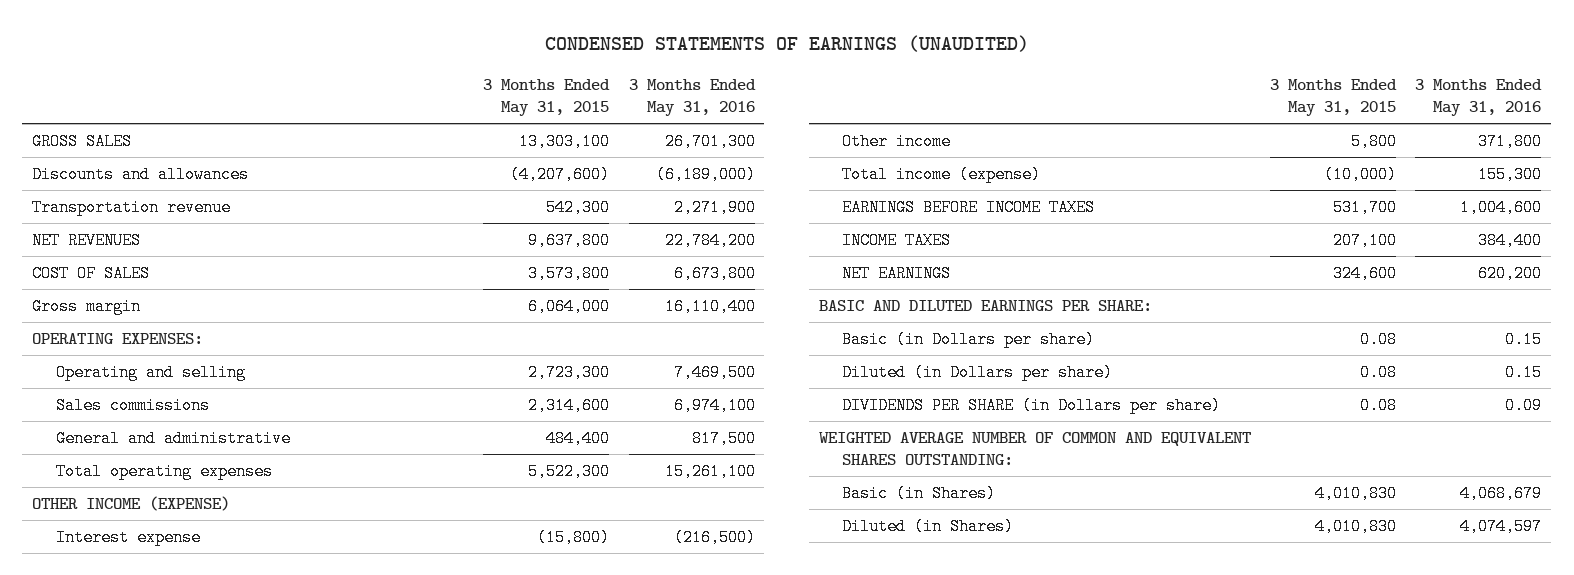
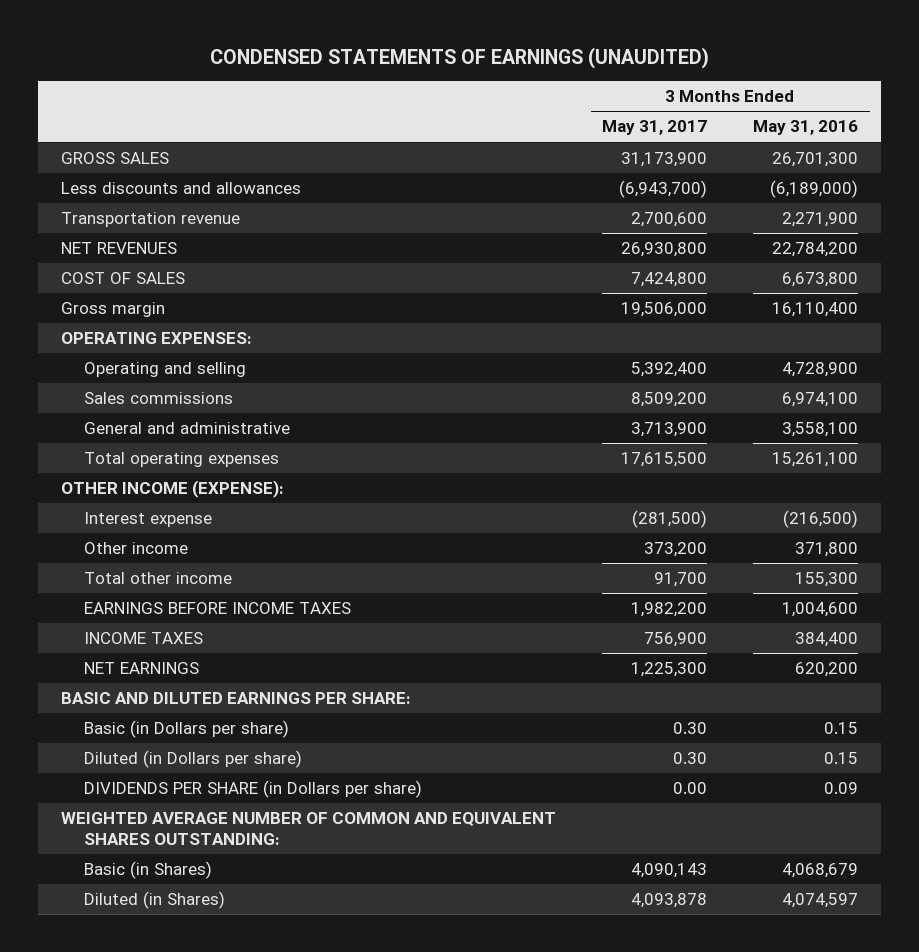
- | 3 Months Ended May 31, 2015 | 3 Months Ended May 31, 2016
+ | 3 Months Ended May 31, 2017 | 3 Months Ended May 31, 2016
- Discounts and allowances | (4,207,600) | (6,189,000)
+ Less discounts and allowances | (6,943,700) | (6,189,000)
- Operating and selling | 2,723,300 | 7,469,500
+ Operating and selling | 5,392,400 | 4,728,900
- General and administrative | 484,400 | 817,500
+ General and administrative | 3,713,900 | 3,558,100
- OTHER INCOME (EXPENSE)
+ OTHER INCOME (EXPENSE):
- Total income (expense) | (10,000) | 155,300
+ Total other income | 91,700 | 155,300

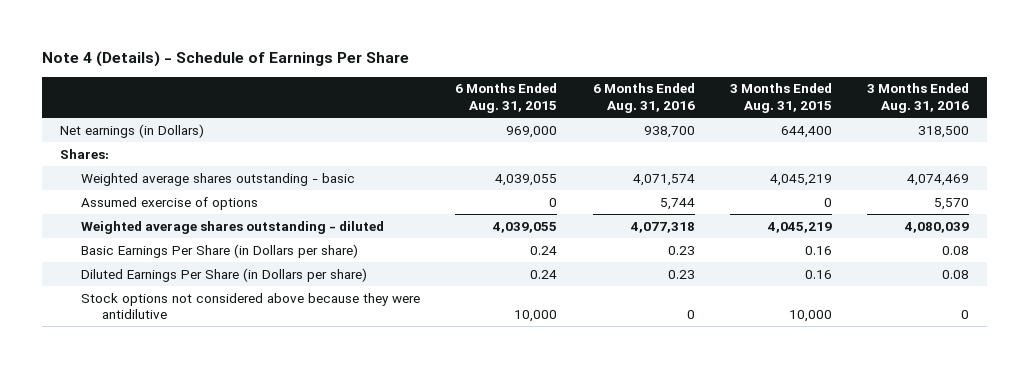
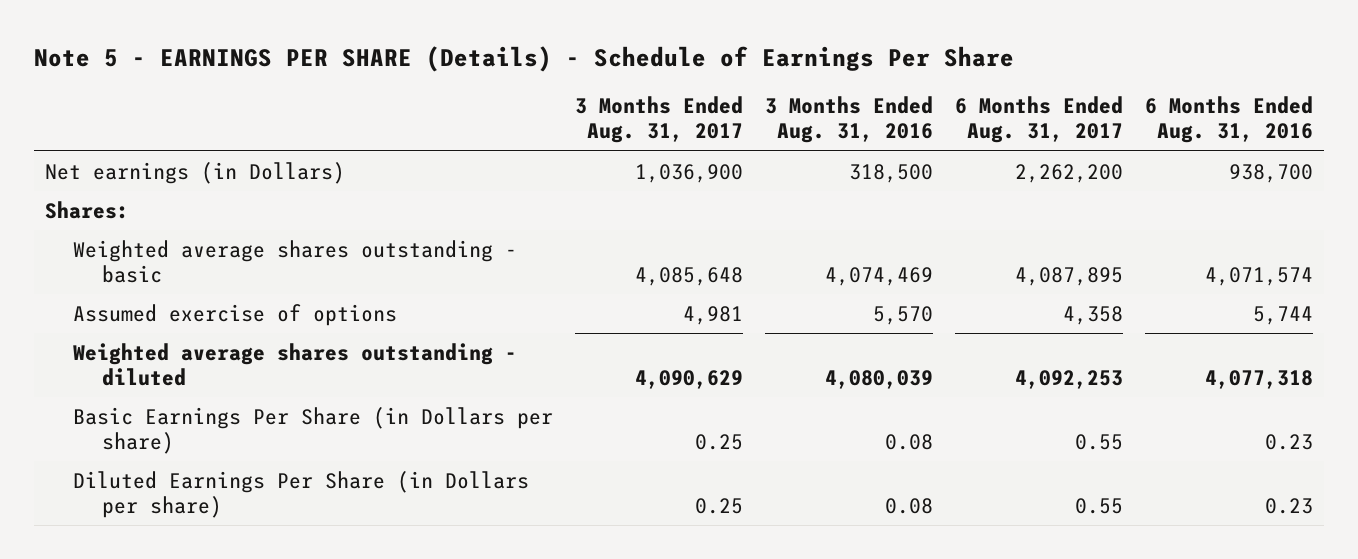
- Note 4 (Details) - Schedule of Earnings Per Share
+ Note 5 - EARNINGS PER SHARE (Details) - Schedule of Earnings Per Share
- | 6 Months Ended Aug. 31, 2015 | 6 Months Ended Aug. 31, 2016 | 3 Months Ended Aug. 31, 2015 | 3 Months Ended Aug. 31, 2016
+ | 3 Months Ended Aug. 31, 2017 | 3 Months Ended Aug. 31, 2016 | 6 Months Ended Aug. 31, 2017 | 6 Months Ended Aug. 31, 2016
- Stock options not considered above because they were antidilutive | 10,000 | 0 | 10,000 | 0

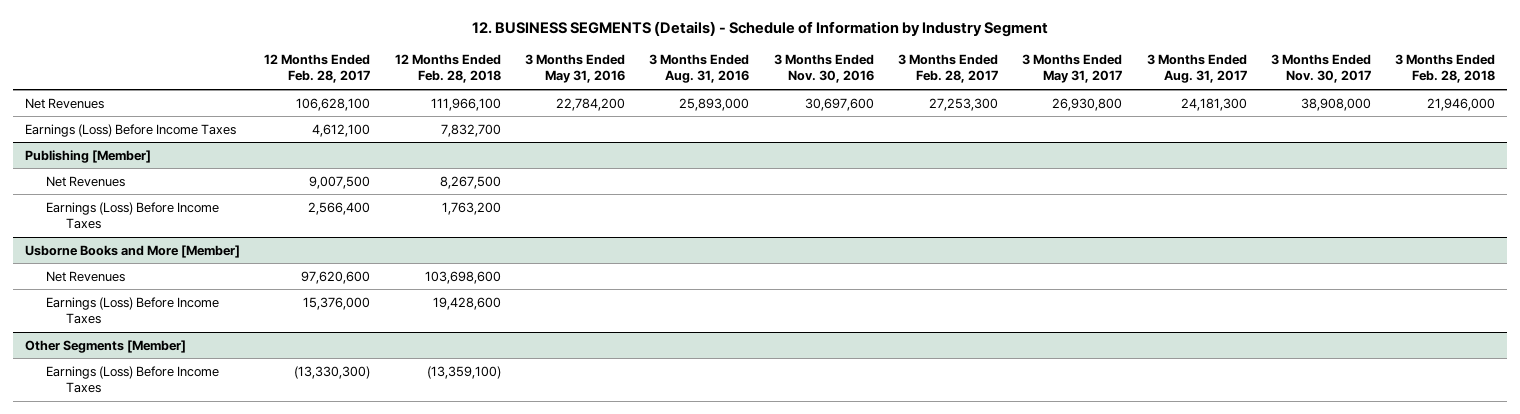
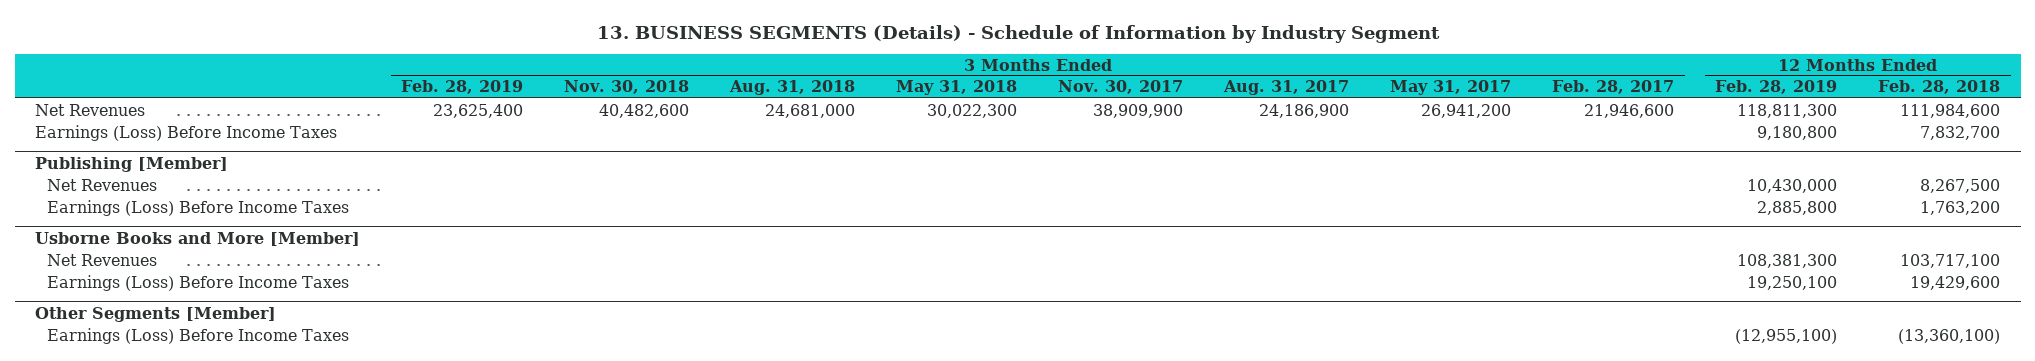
- 12. BUSINESS SEGMENTS (Details) - Schedule of Information by Industry Segment
+ 13. BUSINESS SEGMENTS (Details) - Schedule of Information by Industry Segment
- | 12 Months Ended Feb. 28, 2017 | 12 Months Ended Feb. 28, 2018 | 3 Months Ended May 31, 2016 | 3 Months Ended Aug. 31, 2016 | 3 Months Ended Nov. 30, 2016 | 3 Months Ended Feb. 28, 2017 | 3 Months Ended May 31, 2017 | 3 Months Ended Aug. 31, 2017 | 3 Months Ended Nov. 30, 2017 | 3 Months Ended Feb. 28, 2018
+ | 3 Months Ended Feb. 28, 2019 | 3 Months Ended Nov. 30, 2018 | 3 Months Ended Aug. 31, 2018 | 3 Months Ended May 31, 2018 | 3 Months Ended Nov. 30, 2017 | 3 Months Ended Aug. 31, 2017 | 3 Months Ended May 31, 2017 | 3 Months Ended Feb. 28, 2017 | 12 Months Ended Feb. 28, 2019 | 12 Months Ended Feb. 28, 2018
- Net Revenues | 106,628,100 | 111,966,100 | 22,784,200 | 25,893,000 | 30,697,600 | 27,253,300 | 26,930,800 | 24,181,300 | 38,908,000 | 21,946,000
+ Net Revenues | 23,625,400 | 40,482,600 | 24,681,000 | 30,022,300 | 38,909,900 | 24,186,900 | 26,941,200 | 21,946,600 | 118,811,300 | 111,984,600
@ Usborne Books and More [Member]
- Net Revenues | 97,620,600 | 103,698,600 | | | | | | | |
- Earnings (Loss) Before Income Taxes | 15,376,000 | 19,428,600 | | | | | | | |
+ Net Revenues | | | | | | | | | 108,381,300 | 103,717,100
+ Earnings (Loss) Before Income Taxes | | | | | | | | | 19,250,100 | 19,429,600
@ Other Segments [Member]
- Earnings (Loss) Before Income Taxes | (13,330,300) | (13,359,100) | | | | | | | |
+ Earnings (Loss) Before Income Taxes | | | | | | | | | (12,955,100) | (13,360,100)

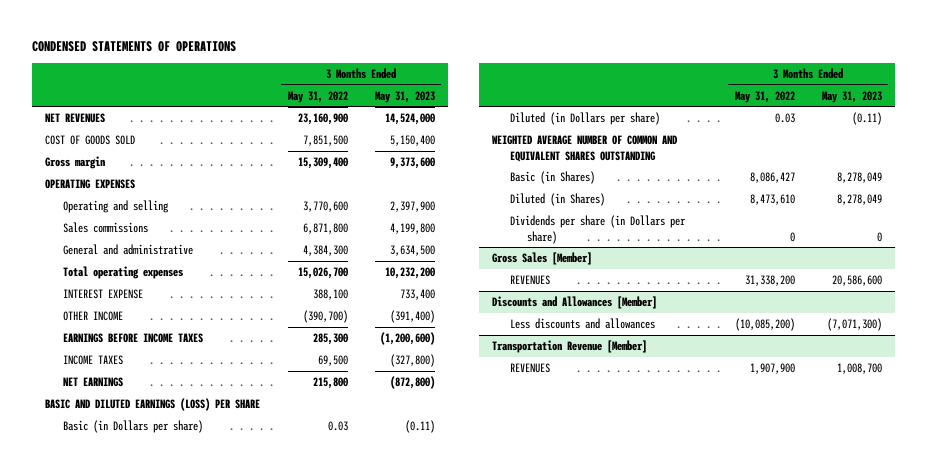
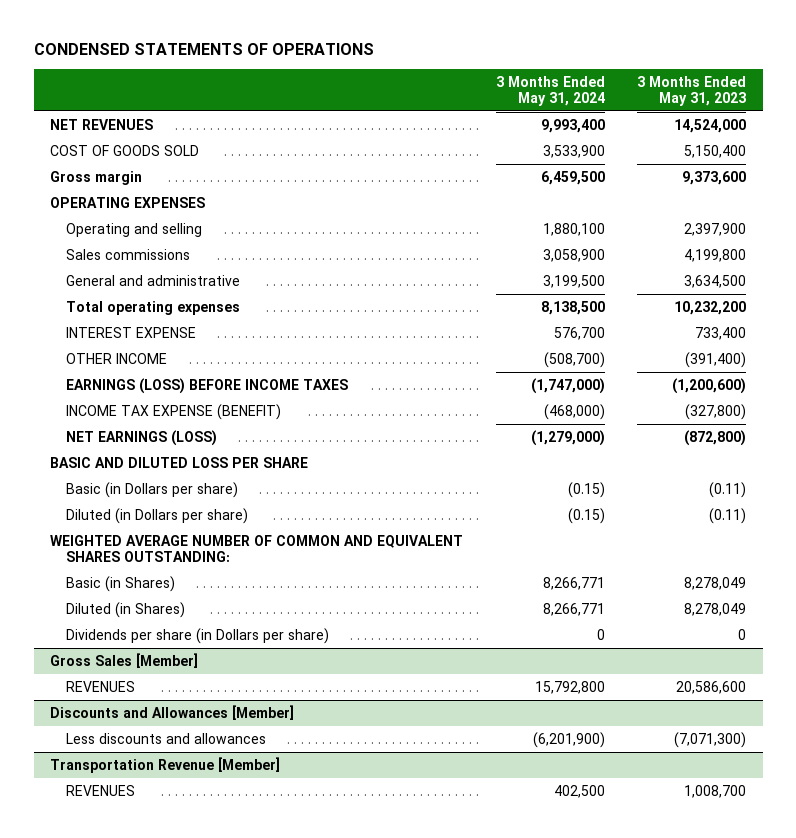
- | 3 Months Ended May 31, 2022 | 3 Months Ended May 31, 2023
+ | 3 Months Ended May 31, 2024 | 3 Months Ended May 31, 2023
- EARNINGS BEFORE INCOME TAXES | 285,300 | (1,200,600)
- INCOME TAXES | 69,500 | (327,800)
- NET EARNINGS | 215,800 | (872,800)
- BASIC AND DILUTED EARNINGS (LOSS) PER SHARE
+ EARNINGS (LOSS) BEFORE INCOME TAXES | (1,747,000) | (1,200,600)
+ INCOME TAX EXPENSE (BENEFIT) | (468,000) | (327,800)
+ NET EARNINGS (LOSS) | (1,279,000) | (872,800)
+ BASIC AND DILUTED LOSS PER SHARE
- WEIGHTED AVERAGE NUMBER OF COMMON AND EQUIVALENT SHARES OUTSTANDING
+ WEIGHTED AVERAGE NUMBER OF COMMON AND EQUIVALENT SHARES OUTSTANDING:

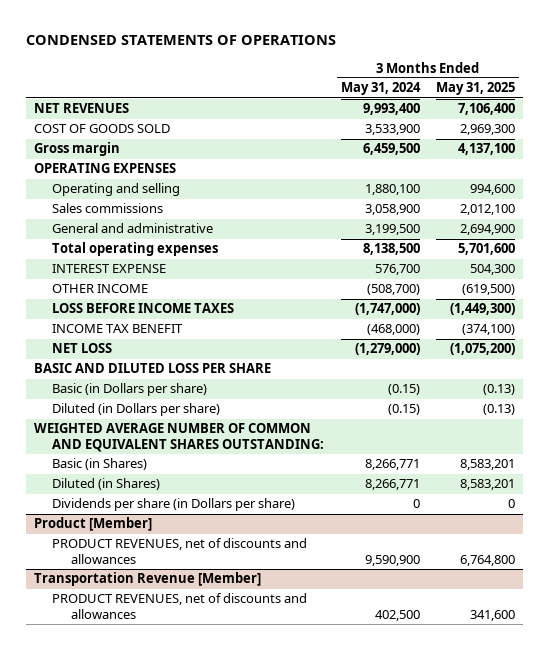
- | 3 Months Ended May 31, 2024 | 3 Months Ended May 31, 2023
+ | 3 Months Ended May 31, 2024 | 3 Months Ended May 31, 2025
- EARNINGS (LOSS) BEFORE INCOME TAXES | (1,747,000) | (1,200,600)
- INCOME TAX EXPENSE (BENEFIT) | (468,000) | (327,800)
- NET EARNINGS (LOSS) | (1,279,000) | (872,800)
+ LOSS BEFORE INCOME TAXES | (1,747,000) | (1,449,300)
+ INCOME TAX BENEFIT | (468,000) | (374,100)
+ NET LOSS | (1,279,000) | (1,075,200)
- Gross Sales [Member]
- REVENUES | 15,792,800 | 20,586,600
- Discounts and Allowances [Member]
- Less discounts and allowances | (6,201,900) | (7,071,300)
+ Product [Member]
+ PRODUCT REVENUES, net of discounts and allowances | 9,590,900 | 6,764,800
@ Transportation Revenue [Member]
- REVENUES | 402,500 | 1,008,700
+ PRODUCT REVENUES, net of discounts and allowances | 402,500 | 341,600

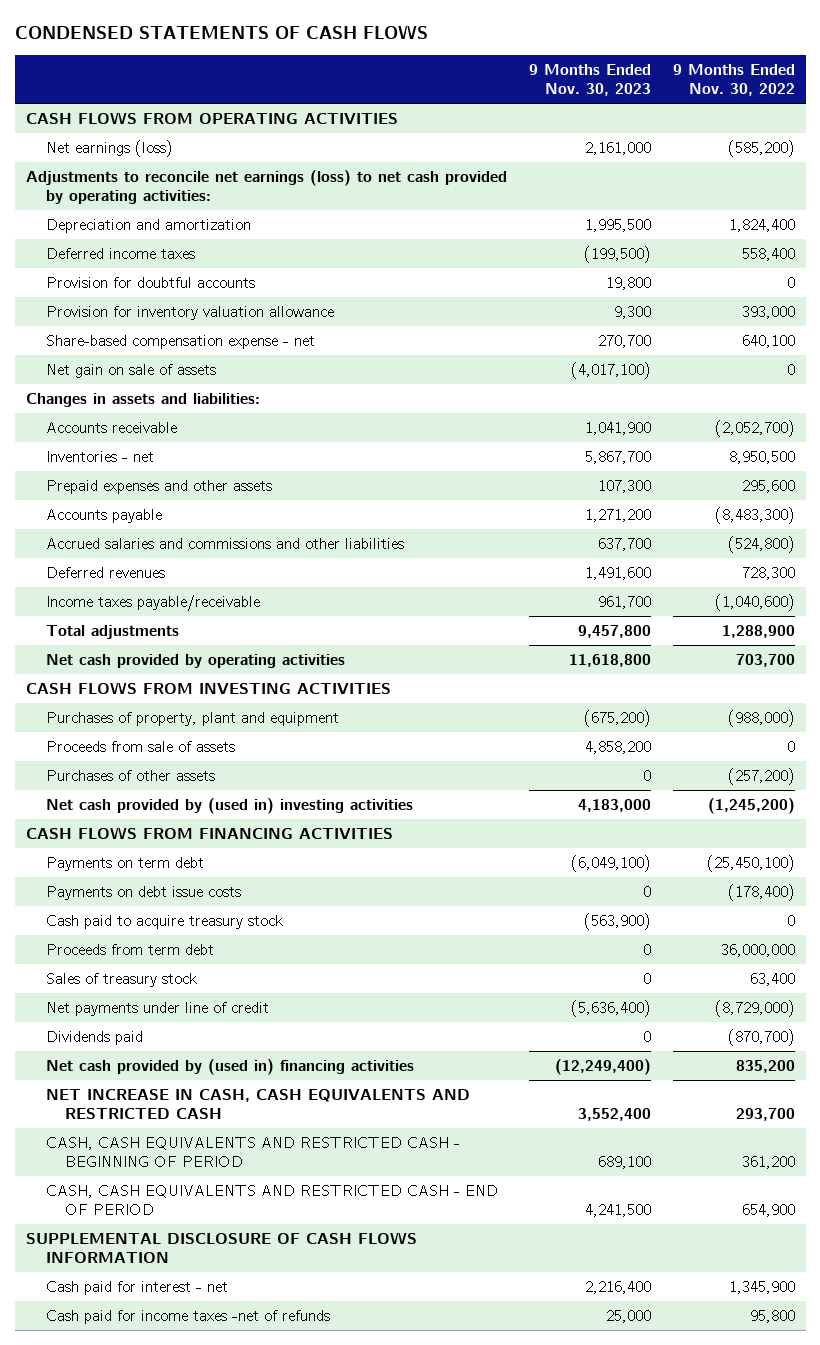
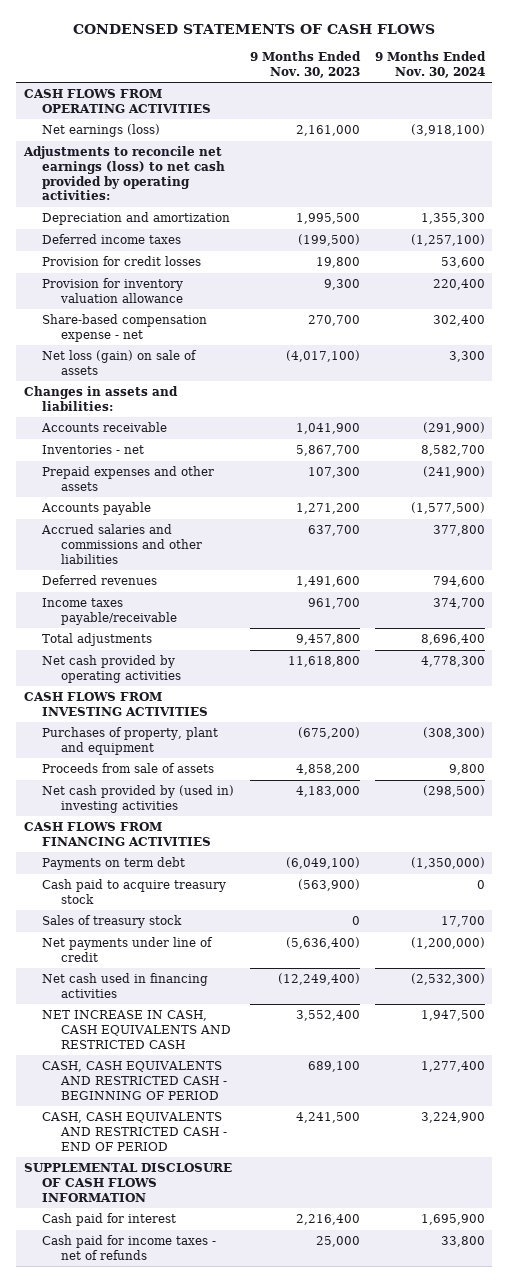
- | 9 Months Ended Nov. 30, 2023 | 9 Months Ended Nov. 30, 2022
+ | 9 Months Ended Nov. 30, 2023 | 9 Months Ended Nov. 30, 2024
- Provision for doubtful accounts | 19,800 | 0
+ Provision for credit losses | 19,800 | 53,600
- Net gain on sale of assets | (4,017,100) | 0
+ Net loss (gain) on sale of assets | (4,017,100) | 3,300
- Purchases of other assets | 0 | (257,200)
- Payments on debt issue costs | 0 | (178,400)
- Proceeds from term debt | 0 | 36,000,000
- Dividends paid | 0 | (870,700)
- Net cash provided by (used in) financing activities | (12,249,400) | 835,200
+ Net cash used in financing activities | (12,249,400) | (2,532,300)
- Cash paid for interest - net | 2,216,400 | 1,345,900
- Cash paid for income taxes -net of refunds | 25,000 | 95,800
+ Cash paid for interest | 2,216,400 | 1,695,900
+ Cash paid for income taxes - net of refunds | 25,000 | 33,800

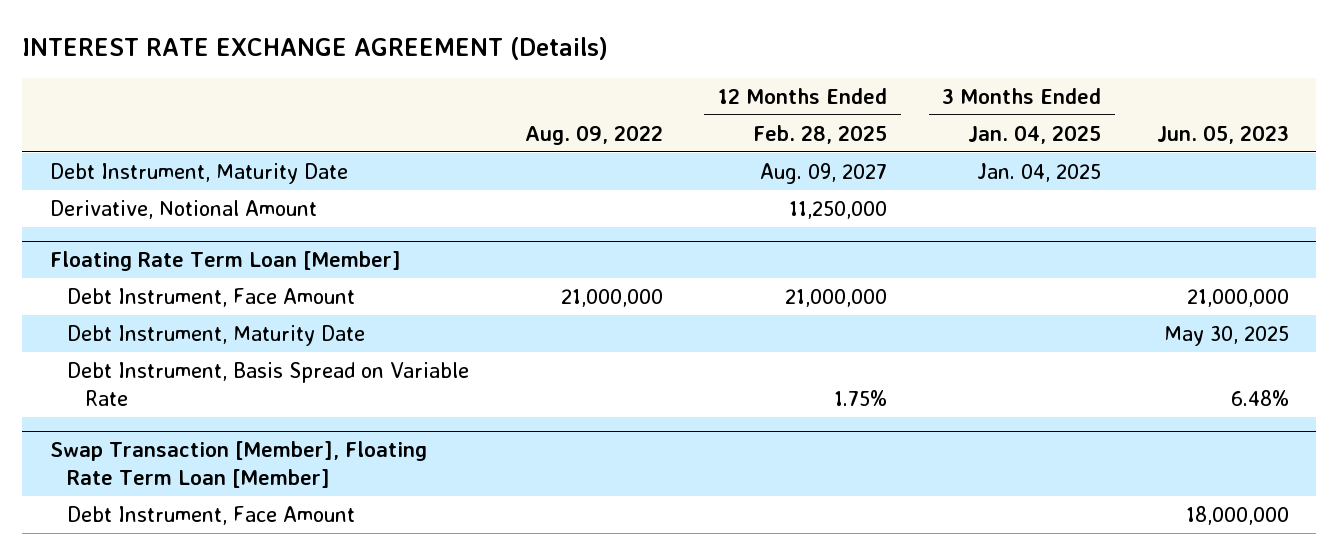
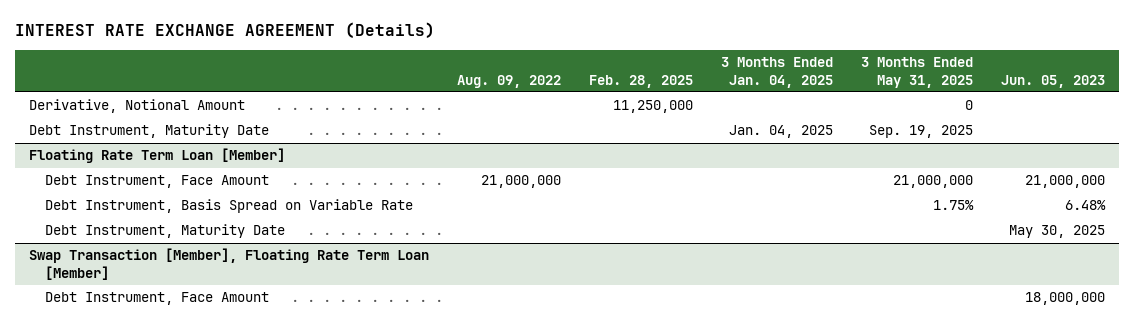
- | Aug. 09, 2022 | 12 Months Ended Feb. 28, 2025 | 3 Months Ended Jan. 04, 2025 | Jun. 05, 2023
+ | Aug. 09, 2022 | Feb. 28, 2025 | 3 Months Ended Jan. 04, 2025 | 3 Months Ended May 31, 2025 | Jun. 05, 2023
moved down: Debt Instrument, Maturity Date | | | Jan. 04, 2025 | Sep. 19, 2025 |
@ Floating Rate Term Loan [Member]
moved down: Debt Instrument, Maturity Date | | | | | May 30, 2025

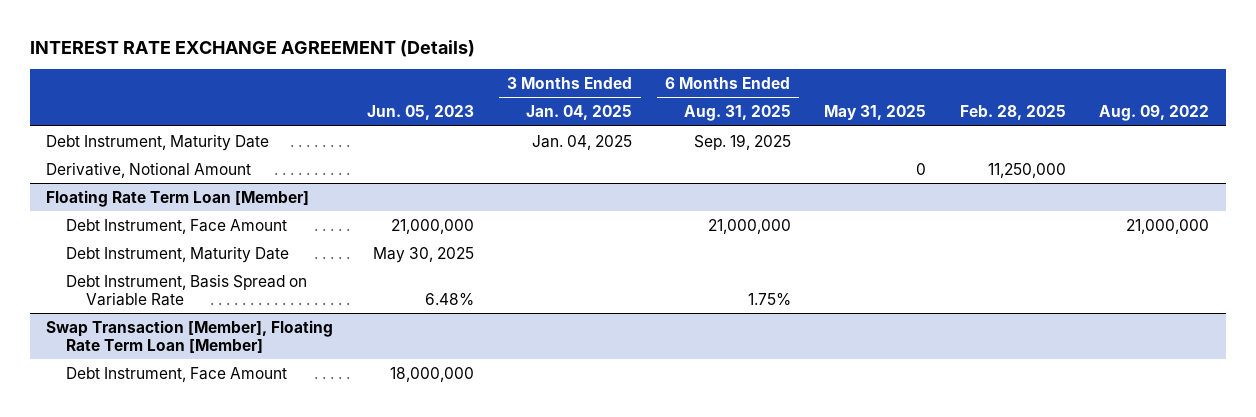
- | Aug. 09, 2022 | Feb. 28, 2025 | 3 Months Ended Jan. 04, 2025 | 3 Months Ended May 31, 2025 | Jun. 05, 2023
+ | Jun. 05, 2023 | 3 Months Ended Jan. 04, 2025 | 6 Months Ended Aug. 31, 2025 | May 31, 2025 | Feb. 28, 2025 | Aug. 09, 2022
moved down: Derivative, Notional Amount | | | | 0 | 11,250,000 |
@ Floating Rate Term Loan [Member]
moved down: Debt Instrument, Basis Spread on Variable Rate | 6.48% | | 1.75% | | |

